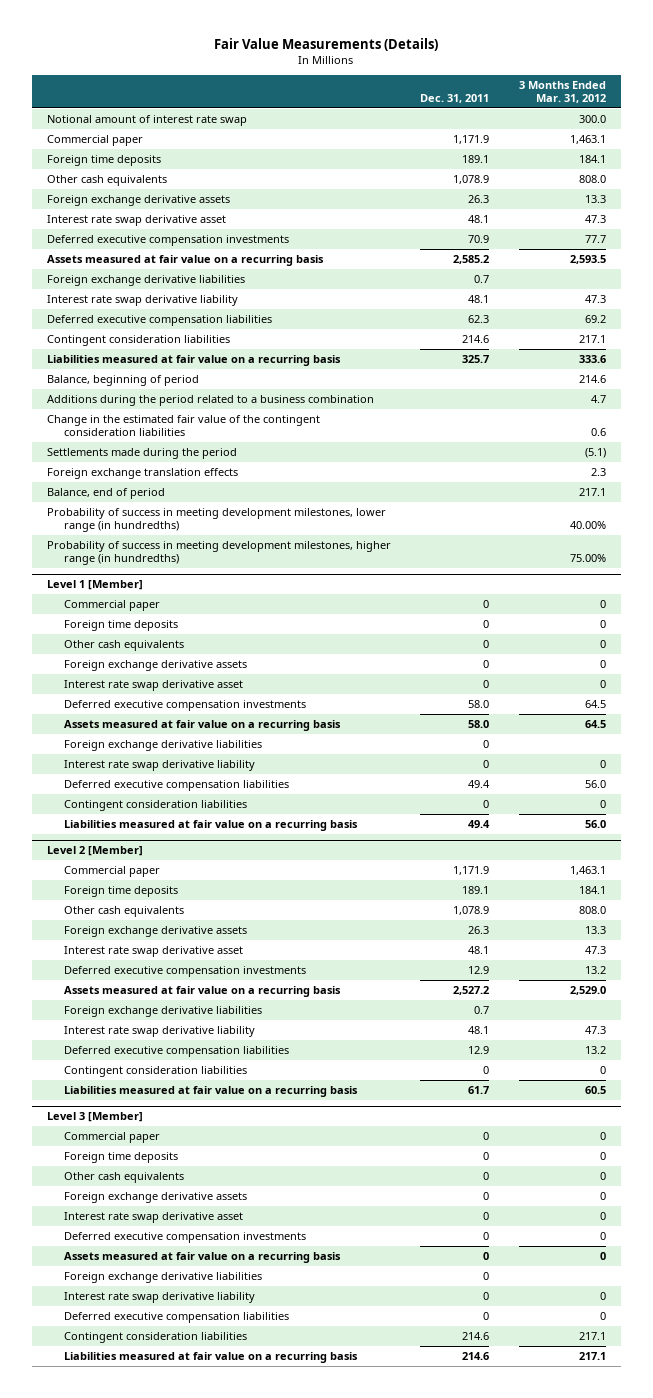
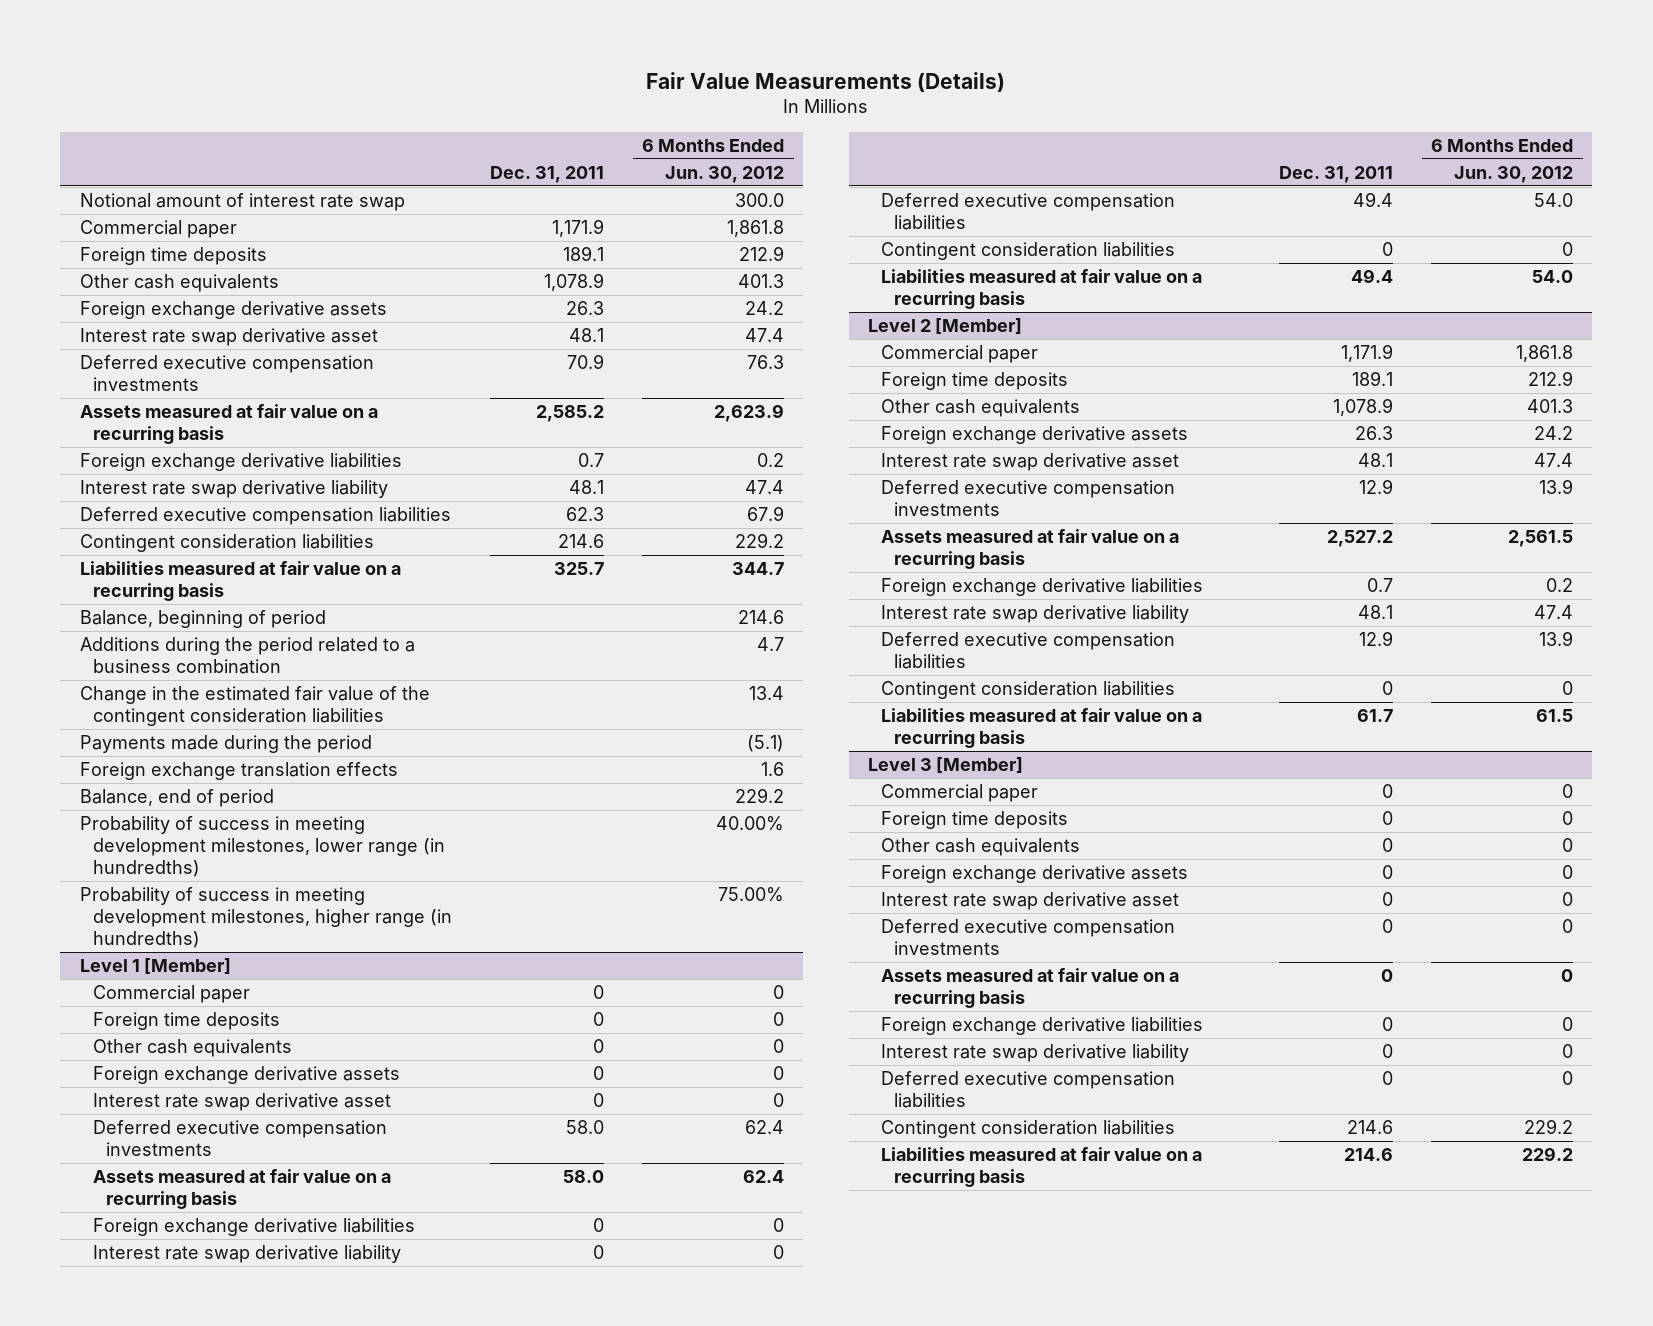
- | Dec. 31, 2011 | 3 Months Ended Mar. 31, 2012
+ | Dec. 31, 2011 | 6 Months Ended Jun. 30, 2012
- Settlements made during the period | | (5.1)
+ Payments made during the period | | (5.1)

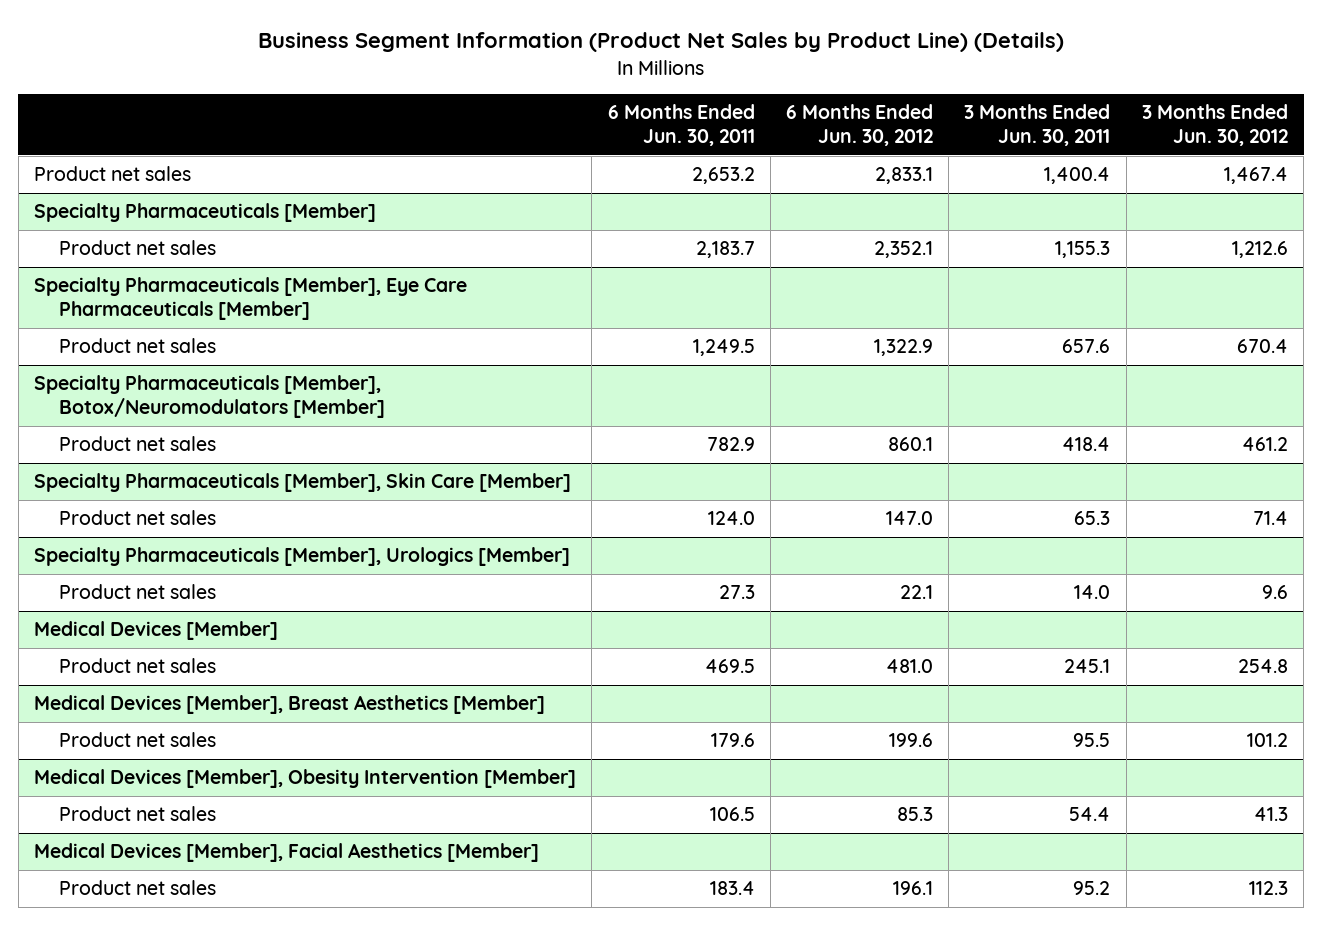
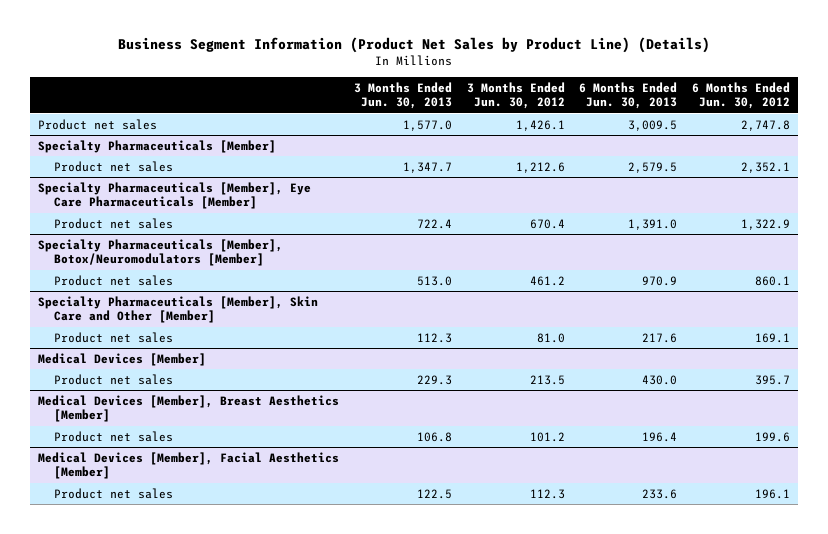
- | 6 Months Ended Jun. 30, 2011 | 6 Months Ended Jun. 30, 2012 | 3 Months Ended Jun. 30, 2011 | 3 Months Ended Jun. 30, 2012
+ | 3 Months Ended Jun. 30, 2013 | 3 Months Ended Jun. 30, 2012 | 6 Months Ended Jun. 30, 2013 | 6 Months Ended Jun. 30, 2012
- Product net sales | 2,653.2 | 2,833.1 | 1,400.4 | 1,467.4
+ Product net sales | 1,577.0 | 1,426.1 | 3,009.5 | 2,747.8
- Specialty Pharmaceuticals [Member], Skin Care [Member]
- Product net sales | 124.0 | 147.0 | 65.3 | 71.4
- Specialty Pharmaceuticals [Member], Urologics [Member]
- Product net sales | 27.3 | 22.1 | 14.0 | 9.6
+ Specialty Pharmaceuticals [Member], Skin Care and Other [Member]
+ Product net sales | 112.3 | 81.0 | 217.6 | 169.1
@ Medical Devices [Member]
- Product net sales | 469.5 | 481.0 | 245.1 | 254.8
+ Product net sales | 229.3 | 213.5 | 430.0 | 395.7
- Medical Devices [Member], Obesity Intervention [Member]
- Product net sales | 106.5 | 85.3 | 54.4 | 41.3

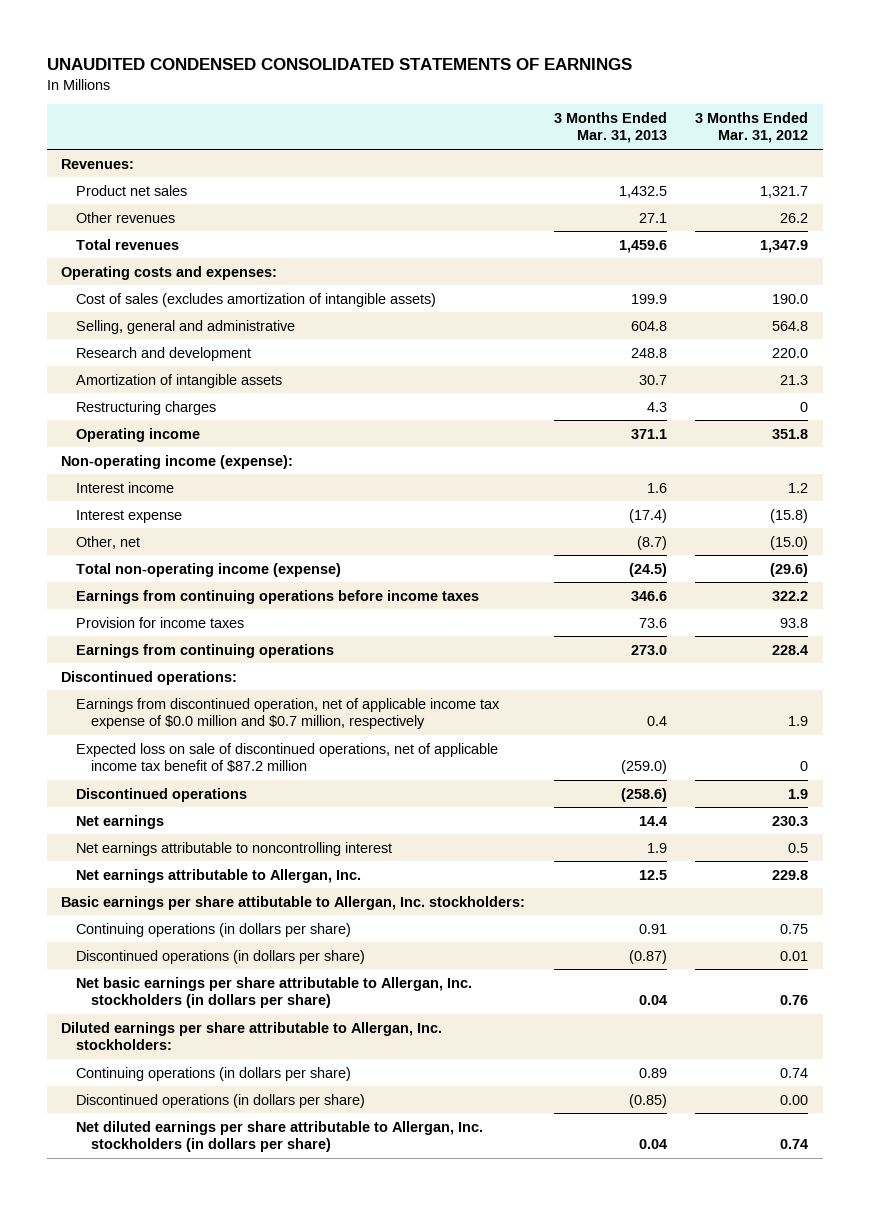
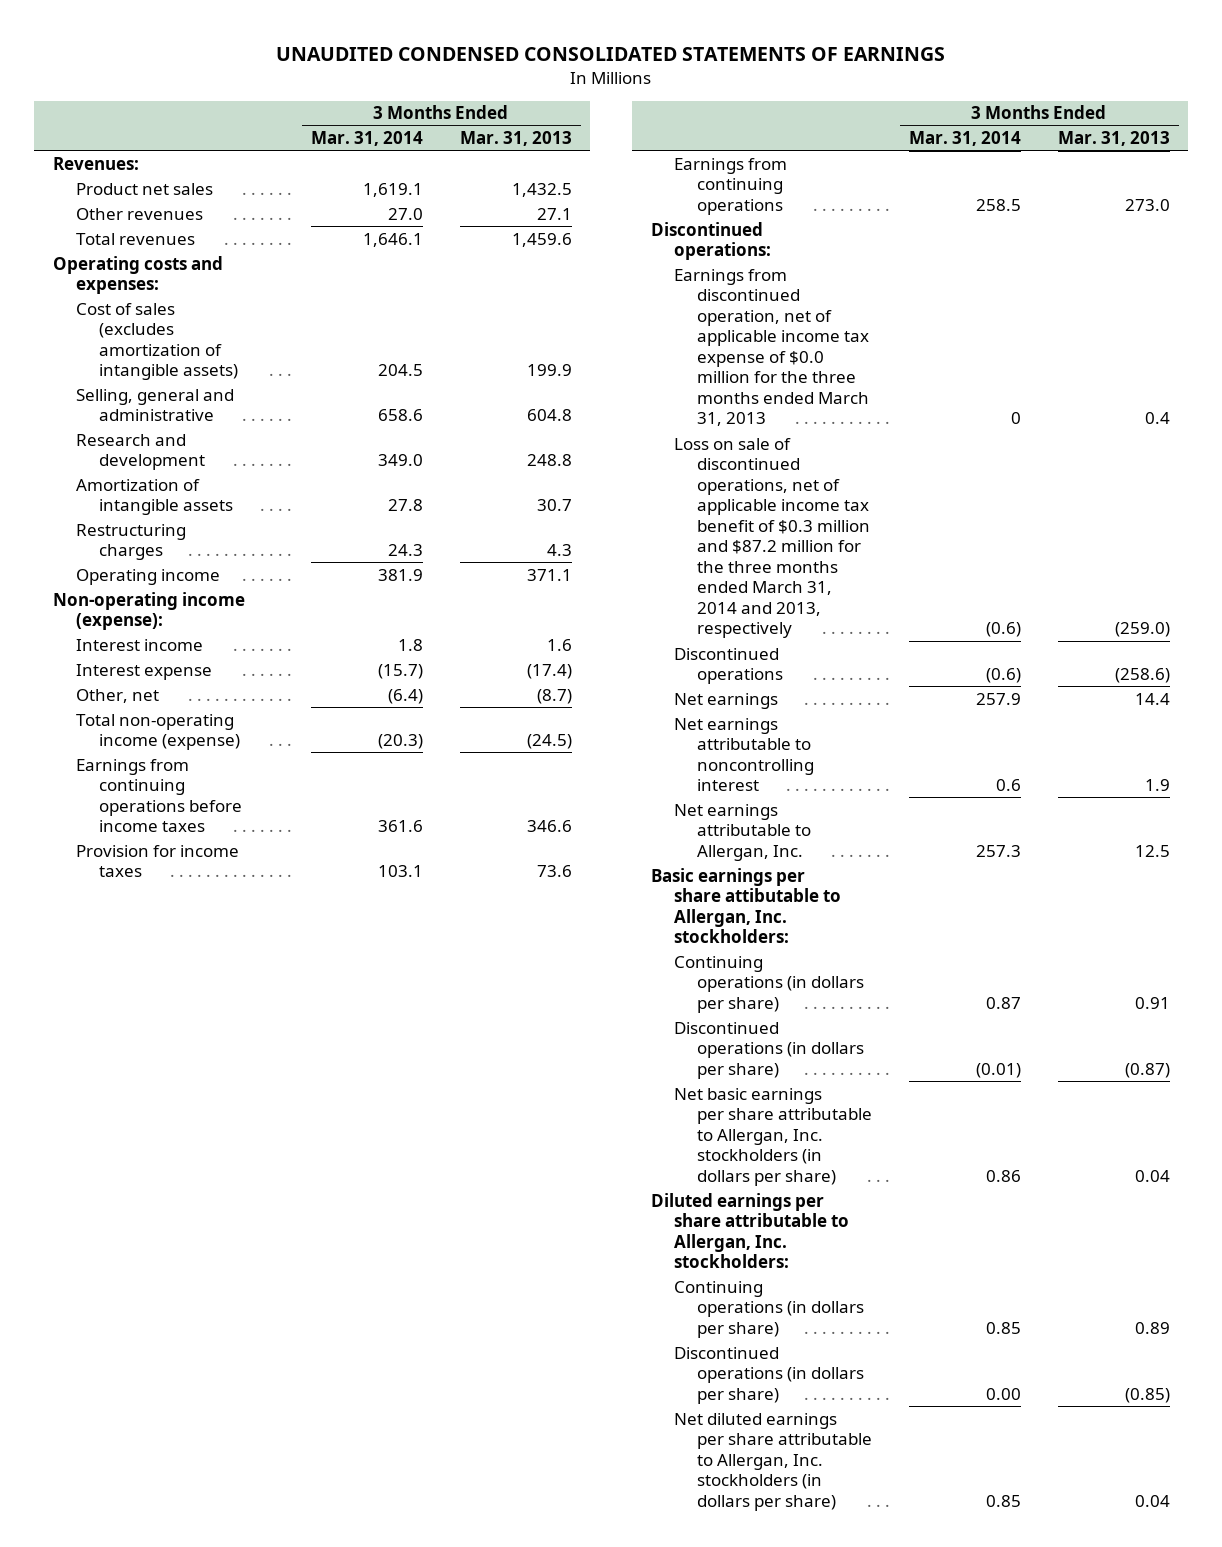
- | 3 Months Ended Mar. 31, 2013 | 3 Months Ended Mar. 31, 2012
+ | 3 Months Ended Mar. 31, 2014 | 3 Months Ended Mar. 31, 2013
- Earnings from discontinued operation, net of applicable income tax expense of $0.0 million and $0.7 million, respectively | 0.4 | 1.9
- Expected loss on sale of discontinued operations, net of applicable income tax benefit of $87.2 million | (259.0) | 0
+ Earnings from discontinued operation, net of applicable income tax expense of $0.0 million for the three months ended March 31, 2013 | 0 | 0.4
+ Loss on sale of discontinued operations, net of applicable income tax benefit of $0.3 million and $87.2 million for the three months ended March 31, 2014 and 2013, respectively | (0.6) | (259.0)

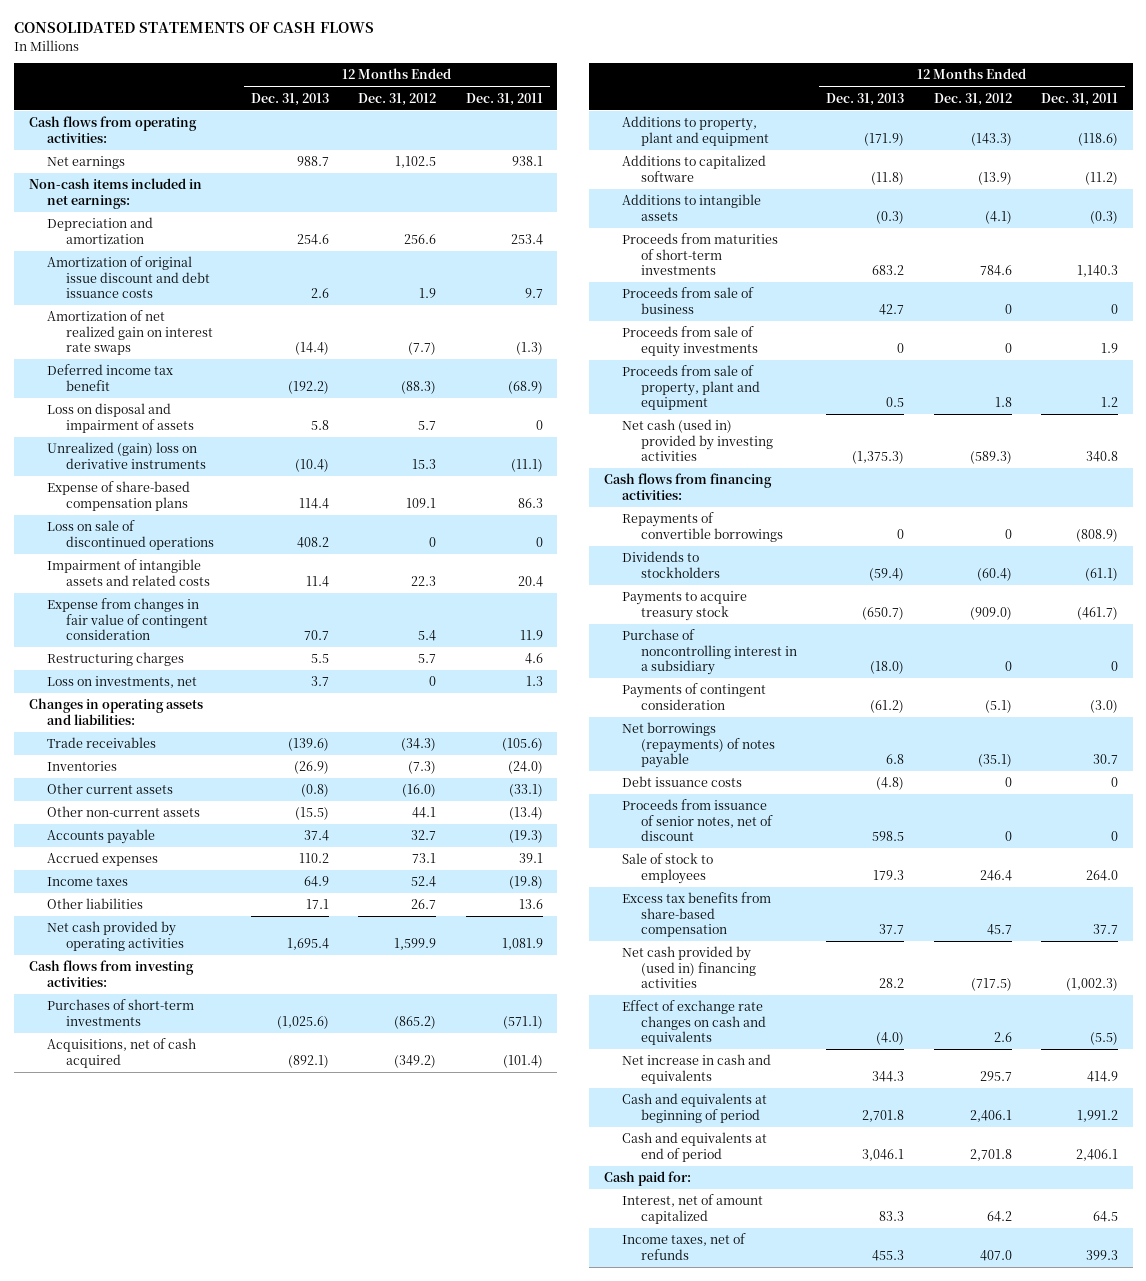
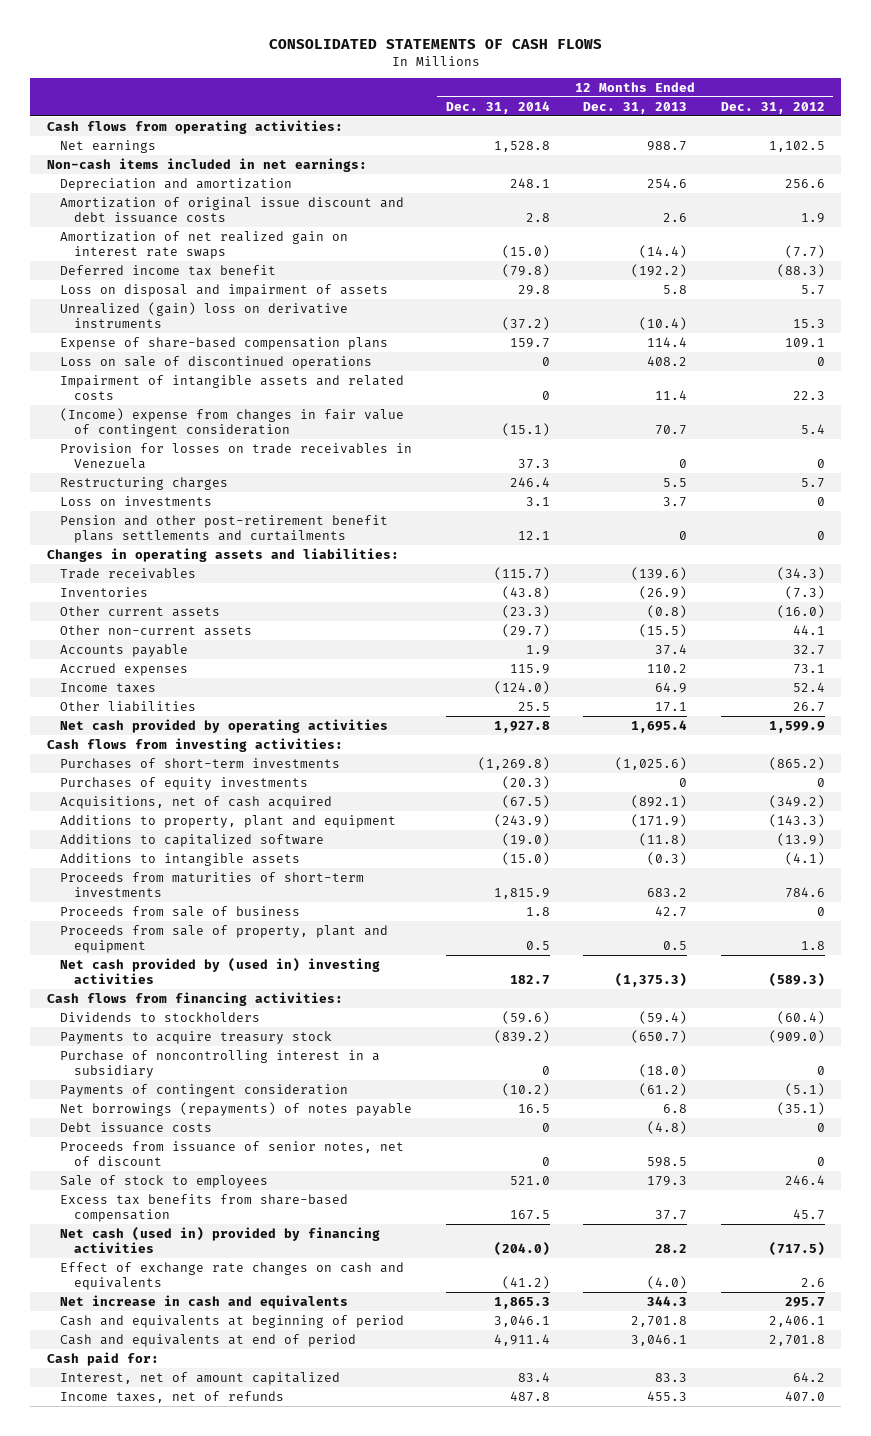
- | 12 Months Ended Dec. 31, 2013 | 12 Months Ended Dec. 31, 2012 | 12 Months Ended Dec. 31, 2011
+ | 12 Months Ended Dec. 31, 2014 | 12 Months Ended Dec. 31, 2013 | 12 Months Ended Dec. 31, 2012
- Expense from changes in fair value of contingent consideration | 70.7 | 5.4 | 11.9
+ (Income) expense from changes in fair value of contingent consideration | (15.1) | 70.7 | 5.4
+ Provision for losses on trade receivables in Venezuela | 37.3 | 0 | 0
- Loss on investments, net | 3.7 | 0 | 1.3
+ Loss on investments | 3.1 | 3.7 | 0
+ Pension and other post-retirement benefit plans settlements and curtailments | 12.1 | 0 | 0
+ Purchases of equity investments | (20.3) | 0 | 0
- Proceeds from sale of equity investments | 0 | 0 | 1.9
- Net cash (used in) provided by investing activities | (1,375.3) | (589.3) | 340.8
+ Net cash provided by (used in) investing activities | 182.7 | (1,375.3) | (589.3)
- Repayments of convertible borrowings | 0 | 0 | (808.9)
- Net cash provided by (used in) financing activities | 28.2 | (717.5) | (1,002.3)
+ Net cash (used in) provided by financing activities | (204.0) | 28.2 | (717.5)

